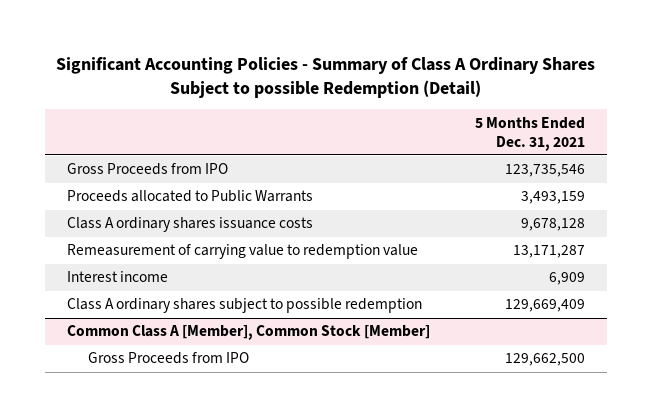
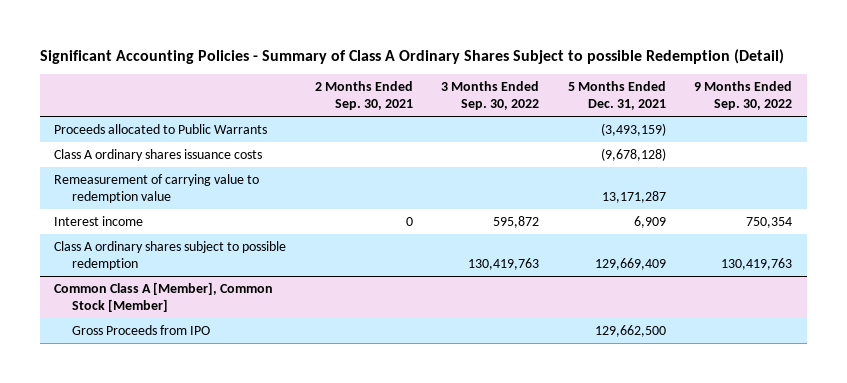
- | 5 Months Ended Dec. 31, 2021
+ | 2 Months Ended Sep. 30, 2021 | 3 Months Ended Sep. 30, 2022 | 5 Months Ended Dec. 31, 2021 | 9 Months Ended Sep. 30, 2022
- Gross Proceeds from IPO | 123,735,546
- Proceeds allocated to Public Warrants | 3,493,159
- Class A ordinary shares issuance costs | 9,678,128
+ Proceeds allocated to Public Warrants | | | (3,493,159) |
+ Class A ordinary shares issuance costs | | | (9,678,128) |

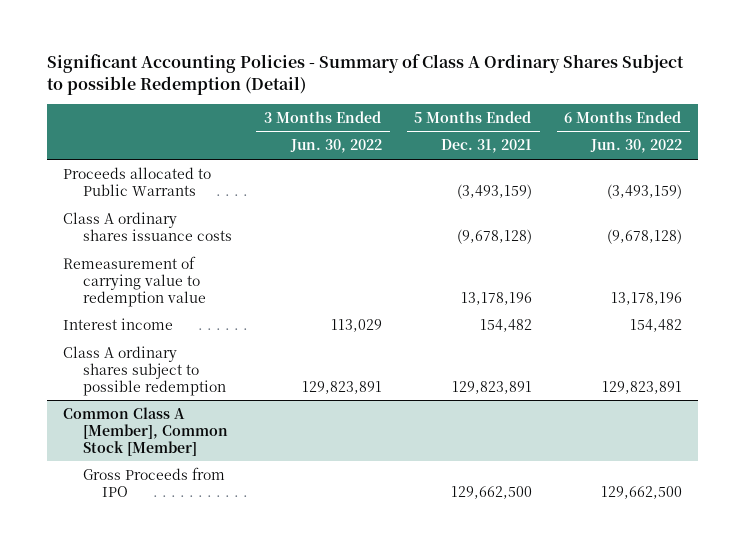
- | 2 Months Ended Sep. 30, 2021 | 3 Months Ended Sep. 30, 2022 | 5 Months Ended Dec. 31, 2021 | 9 Months Ended Sep. 30, 2022
+ | 3 Months Ended Jun. 30, 2022 | 5 Months Ended Dec. 31, 2021 | 6 Months Ended Jun. 30, 2022
- Remeasurement of carrying value to redemption value | | | 13,171,287 |
- Interest income | 0 | 595,872 | 6,909 | 750,354
- Class A ordinary shares subject to possible redemption | | 130,419,763 | 129,669,409 | 130,419,763
+ Remeasurement of carrying value to redemption value | | 13,178,196 | 13,178,196
+ Interest income | 113,029 | 154,482 | 154,482
+ Class A ordinary shares subject to possible redemption | 129,823,891 | 129,823,891 | 129,823,891

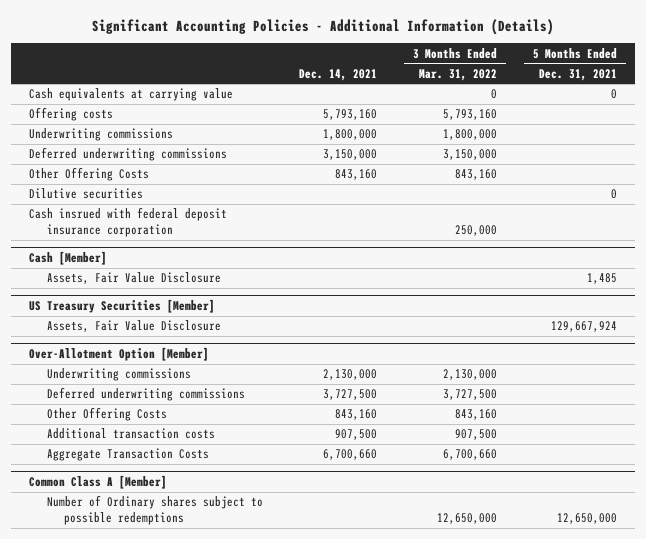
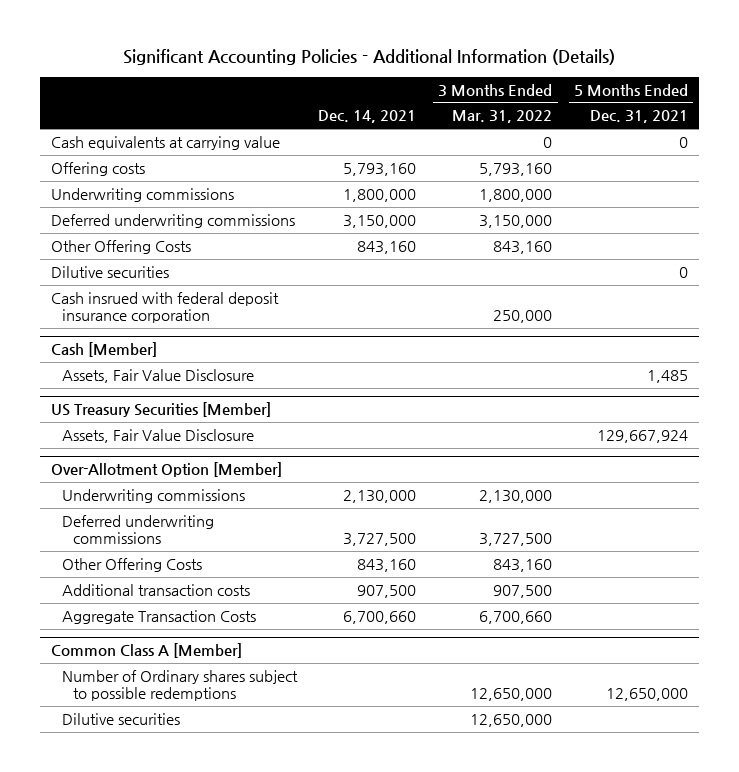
@ Common Class A [Member]
+ Dilutive securities | | 12,650,000 |

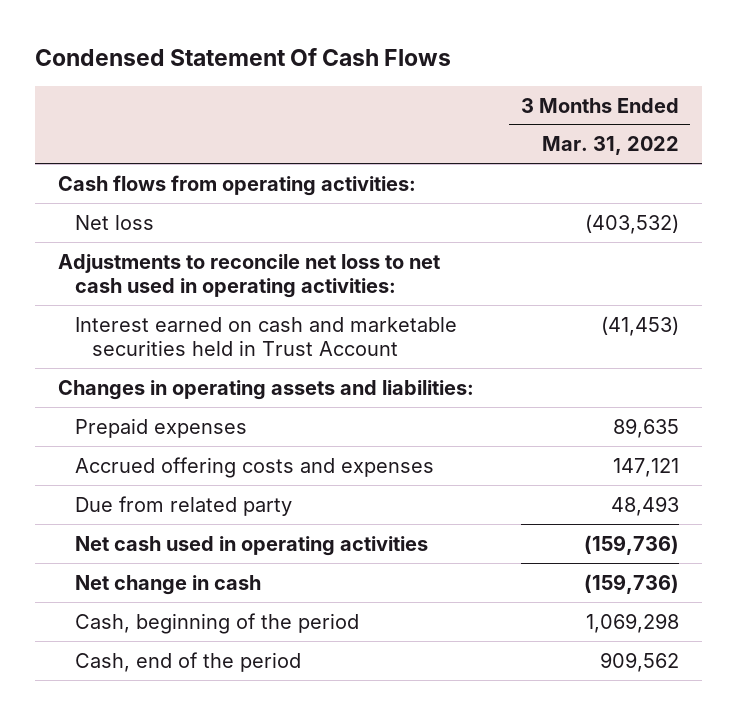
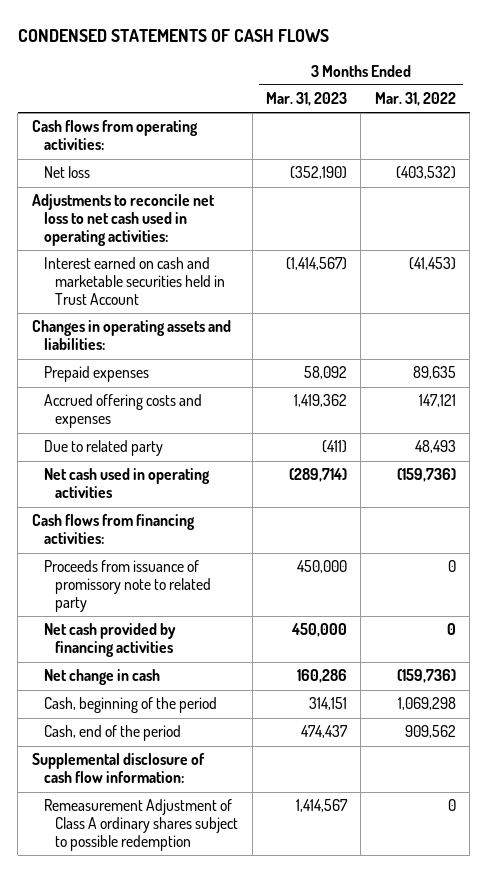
- Condensed Statement Of Cash Flows
+ CONDENSED STATEMENTS OF CASH FLOWS
- | 3 Months Ended Mar. 31, 2022
+ | 3 Months Ended Mar. 31, 2023 | 3 Months Ended Mar. 31, 2022
- Due from related party | 48,493
+ Due to related party | (411) | 48,493
+ Cash flows from financing activities:
+ Proceeds from issuance of promissory note to related party | 450,000 | 0
+ Net cash provided by financing activities | 450,000 | 0
+ Supplemental disclosure of cash flow information:
+ Remeasurement Adjustment of Class A ordinary shares subject to possible redemption | 1,414,567 | 0

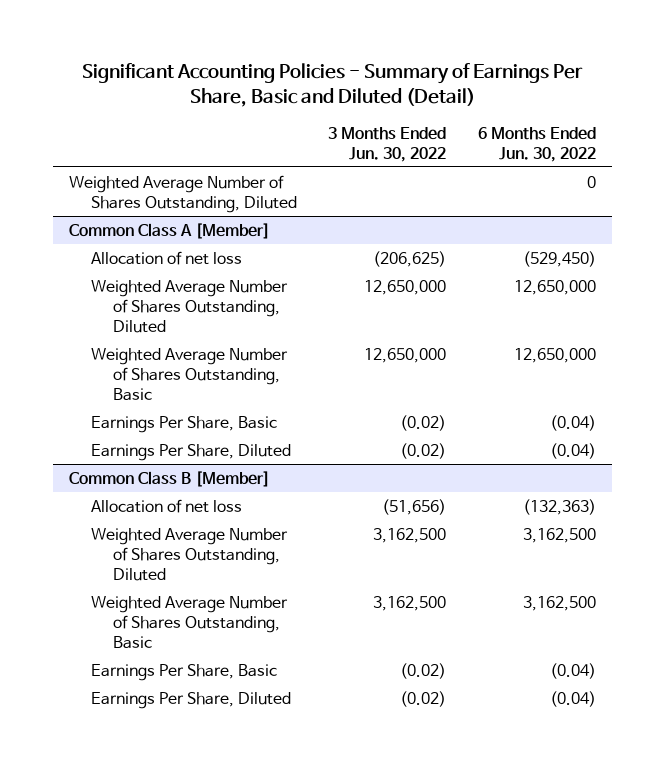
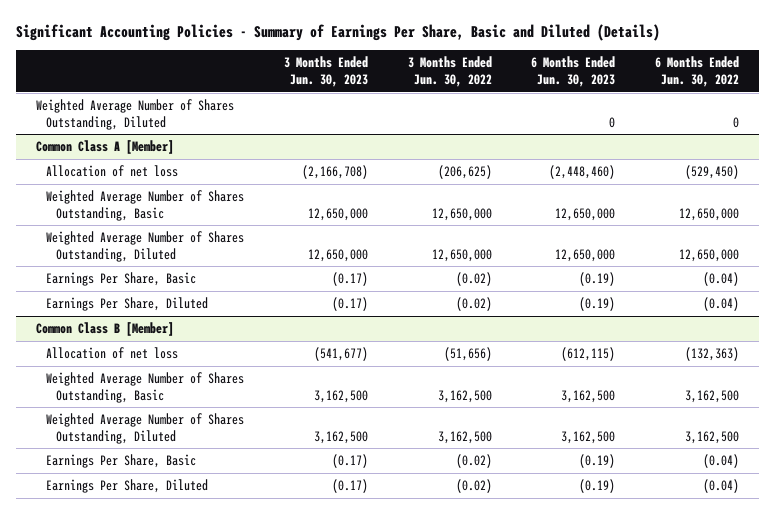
- Significant Accounting Policies - Summary of Earnings Per Share, Basic and Diluted (Detail)
+ Significant Accounting Policies - Summary of Earnings Per Share, Basic and Diluted (Details)
- | 3 Months Ended Jun. 30, 2022 | 6 Months Ended Jun. 30, 2022
+ | 3 Months Ended Jun. 30, 2023 | 3 Months Ended Jun. 30, 2022 | 6 Months Ended Jun. 30, 2023 | 6 Months Ended Jun. 30, 2022
@ Common Class A [Member]
moved down: Weighted Average Number of Shares Outstanding, Diluted | 12,650,000 | 12,650,000 | 12,650,000 | 12,650,000
@ Common Class B [Member]
moved down: Weighted Average Number of Shares Outstanding, Diluted | 3,162,500 | 3,162,500 | 3,162,500 | 3,162,500

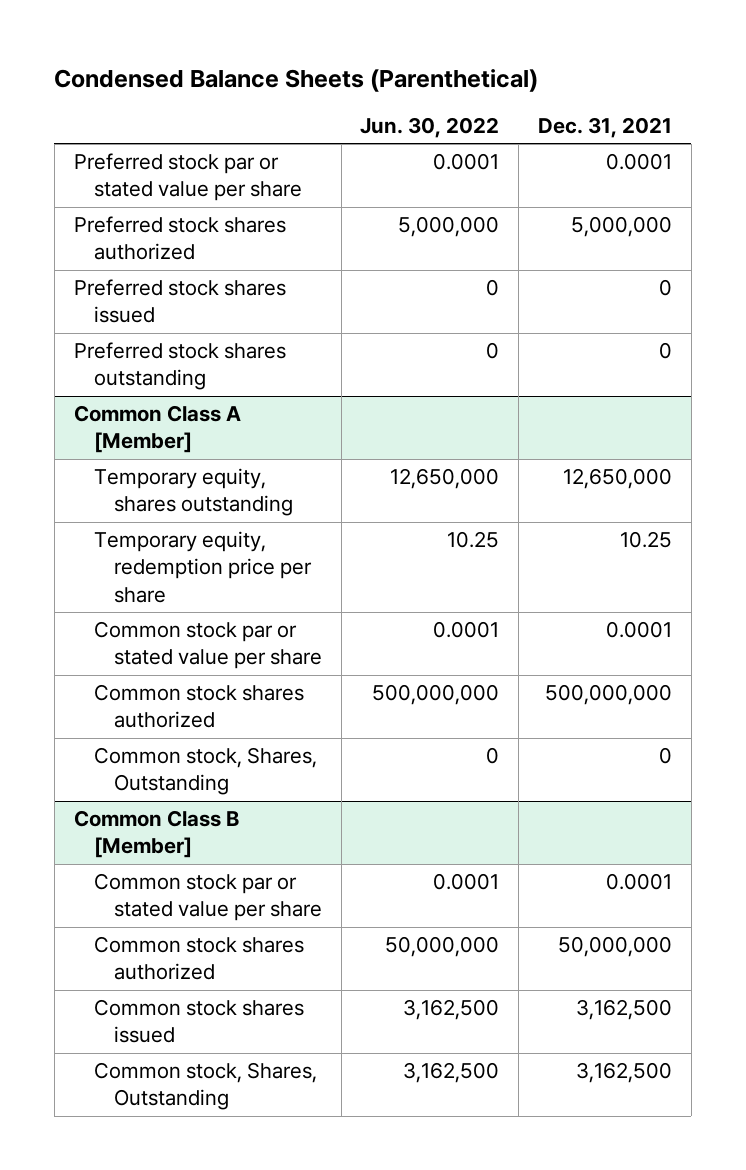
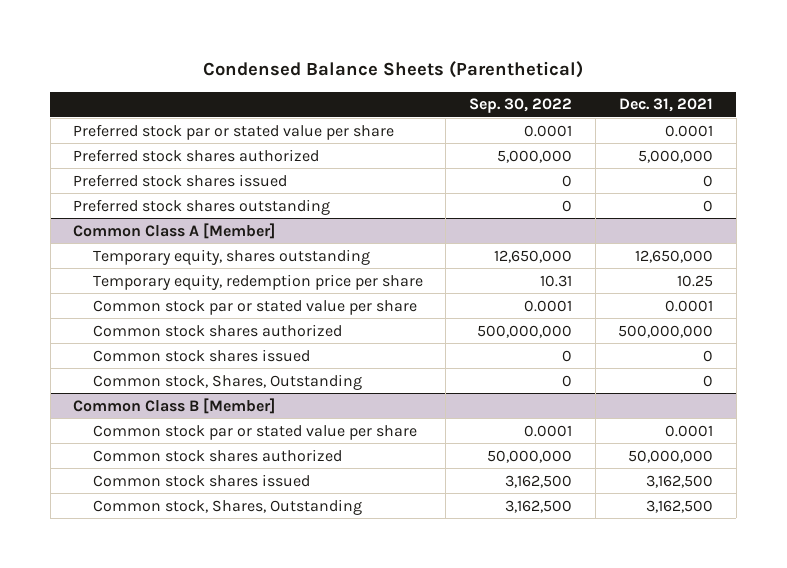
- | Jun. 30, 2022 | Dec. 31, 2021
+ | Sep. 30, 2022 | Dec. 31, 2021
@ Common Class A [Member]
+ Common stock shares issued | 0 | 0

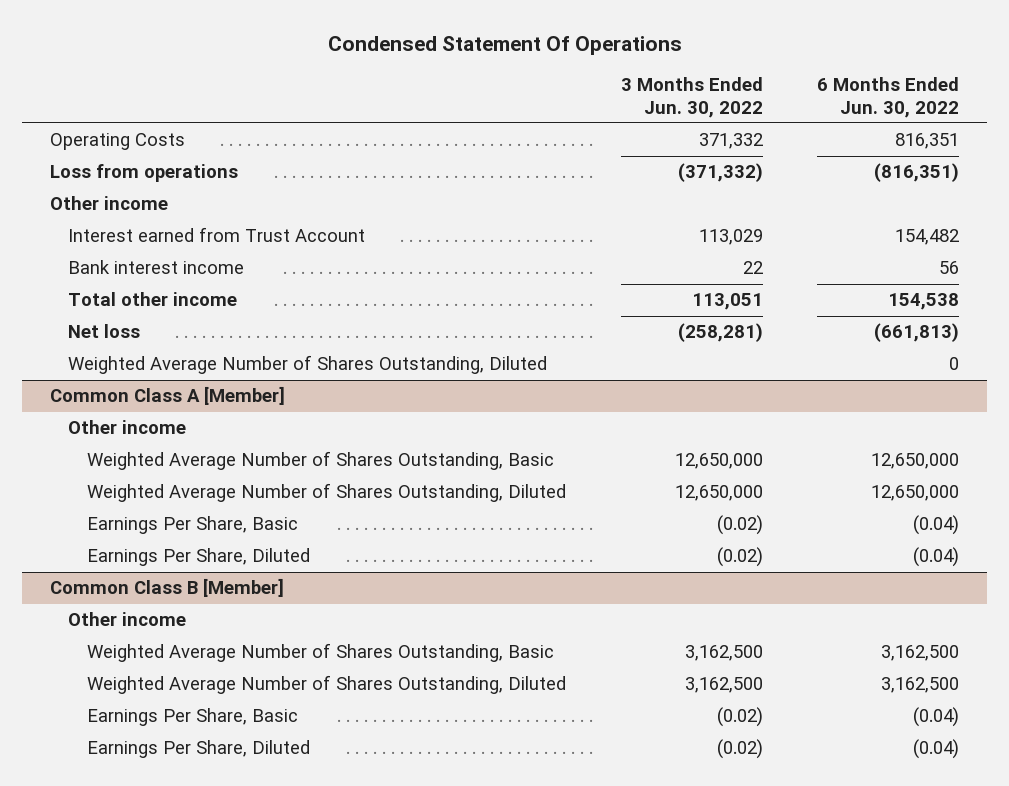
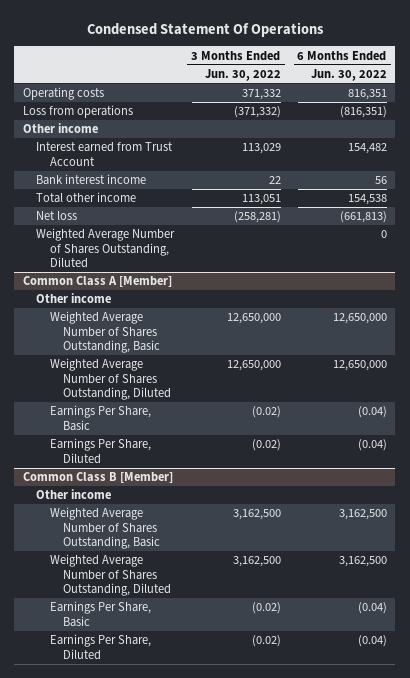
- Operating Costs | 371,332 | 816,351
+ Operating costs | 371,332 | 816,351

